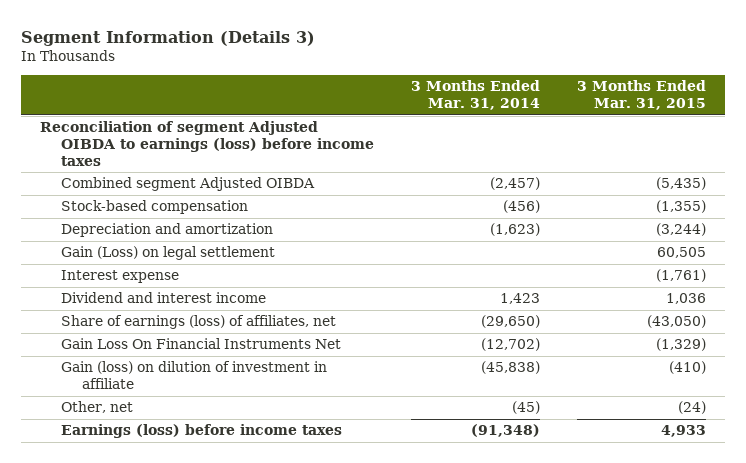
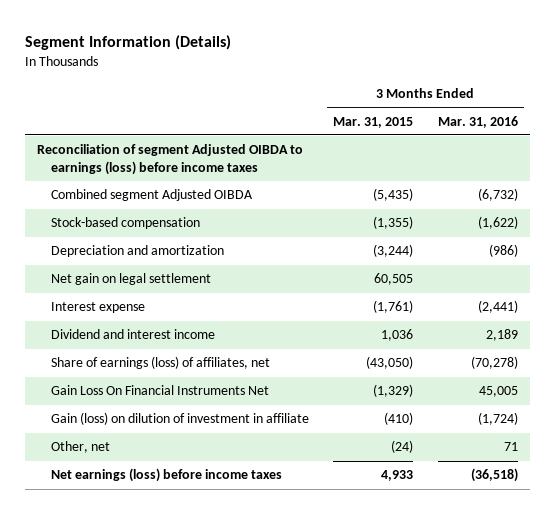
- Segment Information (Details 3)
+ Segment Information (Details)
- | 3 Months Ended Mar. 31, 2014 | 3 Months Ended Mar. 31, 2015
+ | 3 Months Ended Mar. 31, 2015 | 3 Months Ended Mar. 31, 2016
- Gain (Loss) on legal settlement | | 60,505
+ Net gain on legal settlement | 60,505 |
- Earnings (loss) before income taxes | (91,348) | 4,933
+ Net earnings (loss) before income taxes | 4,933 | (36,518)

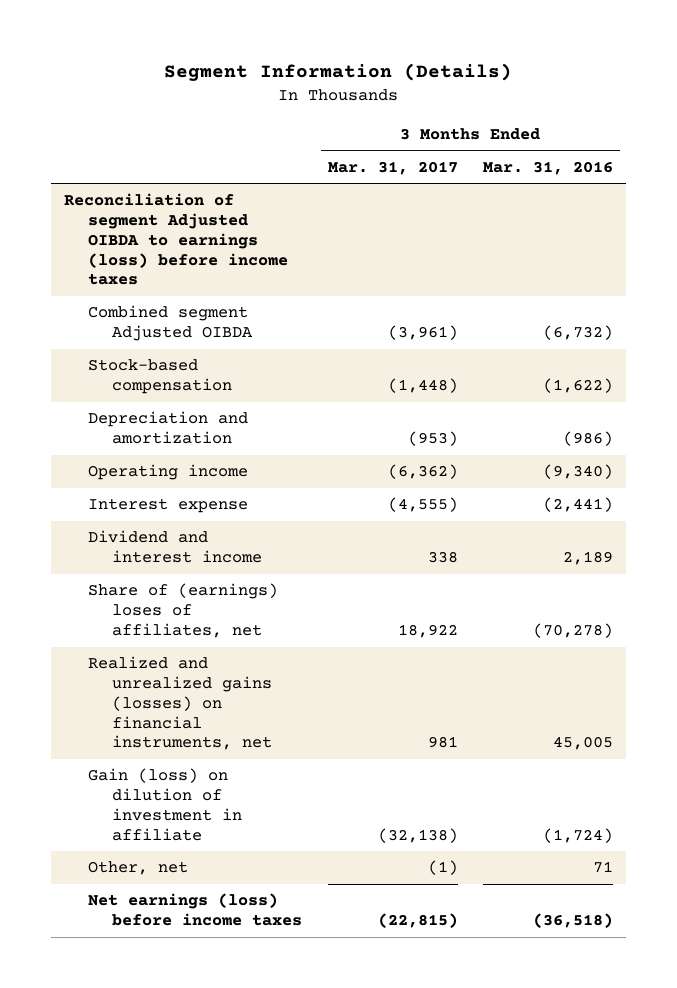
- | 3 Months Ended Mar. 31, 2015 | 3 Months Ended Mar. 31, 2016
+ | 3 Months Ended Mar. 31, 2017 | 3 Months Ended Mar. 31, 2016
- Net gain on legal settlement | 60,505 |
+ Operating income | (6,362) | (9,340)
- Share of earnings (loss) of affiliates, net | (43,050) | (70,278)
- Gain Loss On Financial Instruments Net | (1,329) | 45,005
+ Share of (earnings) loses of affiliates, net | 18,922 | (70,278)
+ Realized and unrealized gains (losses) on financial instruments, net | 981 | 45,005

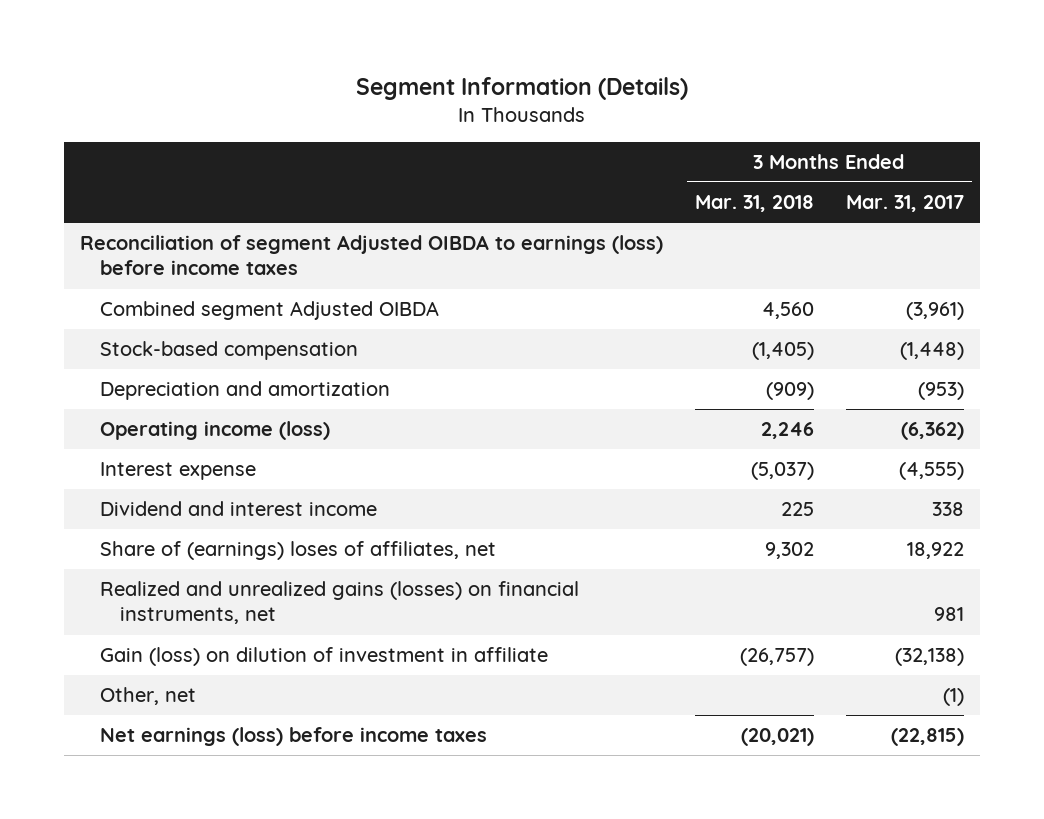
- | 3 Months Ended Mar. 31, 2017 | 3 Months Ended Mar. 31, 2016
+ | 3 Months Ended Mar. 31, 2018 | 3 Months Ended Mar. 31, 2017
- Operating income | (6,362) | (9,340)
+ Operating income (loss) | 2,246 | (6,362)

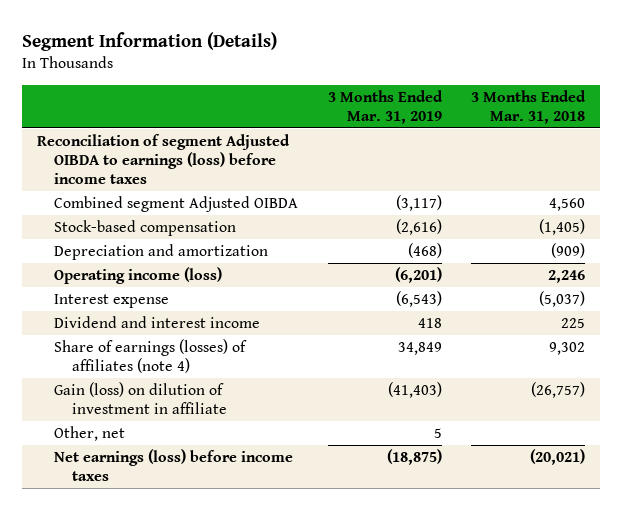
- | 3 Months Ended Mar. 31, 2018 | 3 Months Ended Mar. 31, 2017
+ | 3 Months Ended Mar. 31, 2019 | 3 Months Ended Mar. 31, 2018
- Share of (earnings) loses of affiliates, net | 9,302 | 18,922
- Realized and unrealized gains (losses) on financial instruments, net | | 981
+ Share of earnings (losses) of affiliates (note 4) | 34,849 | 9,302

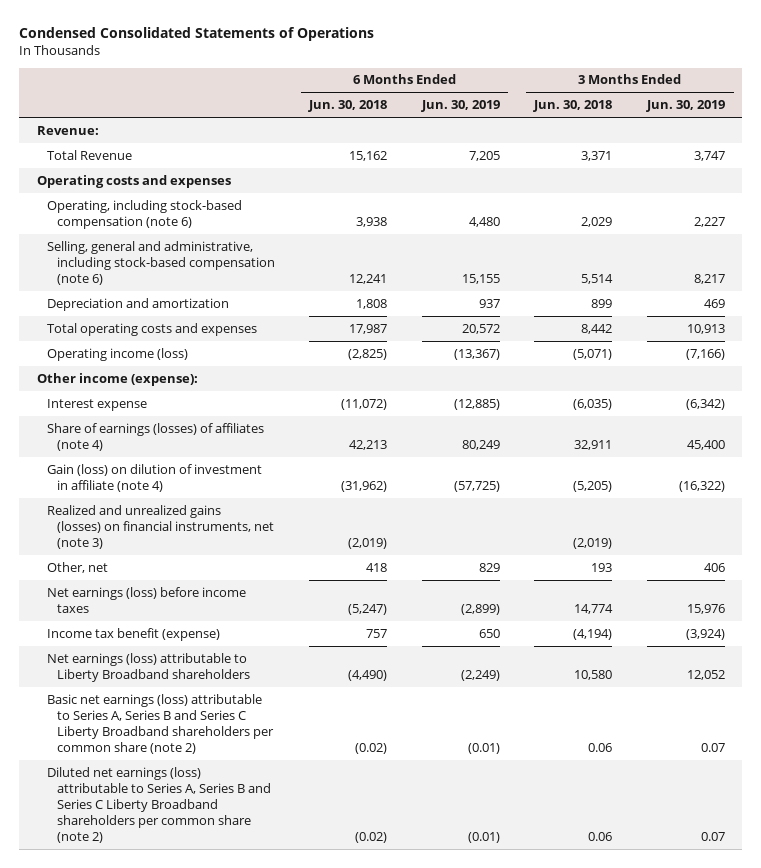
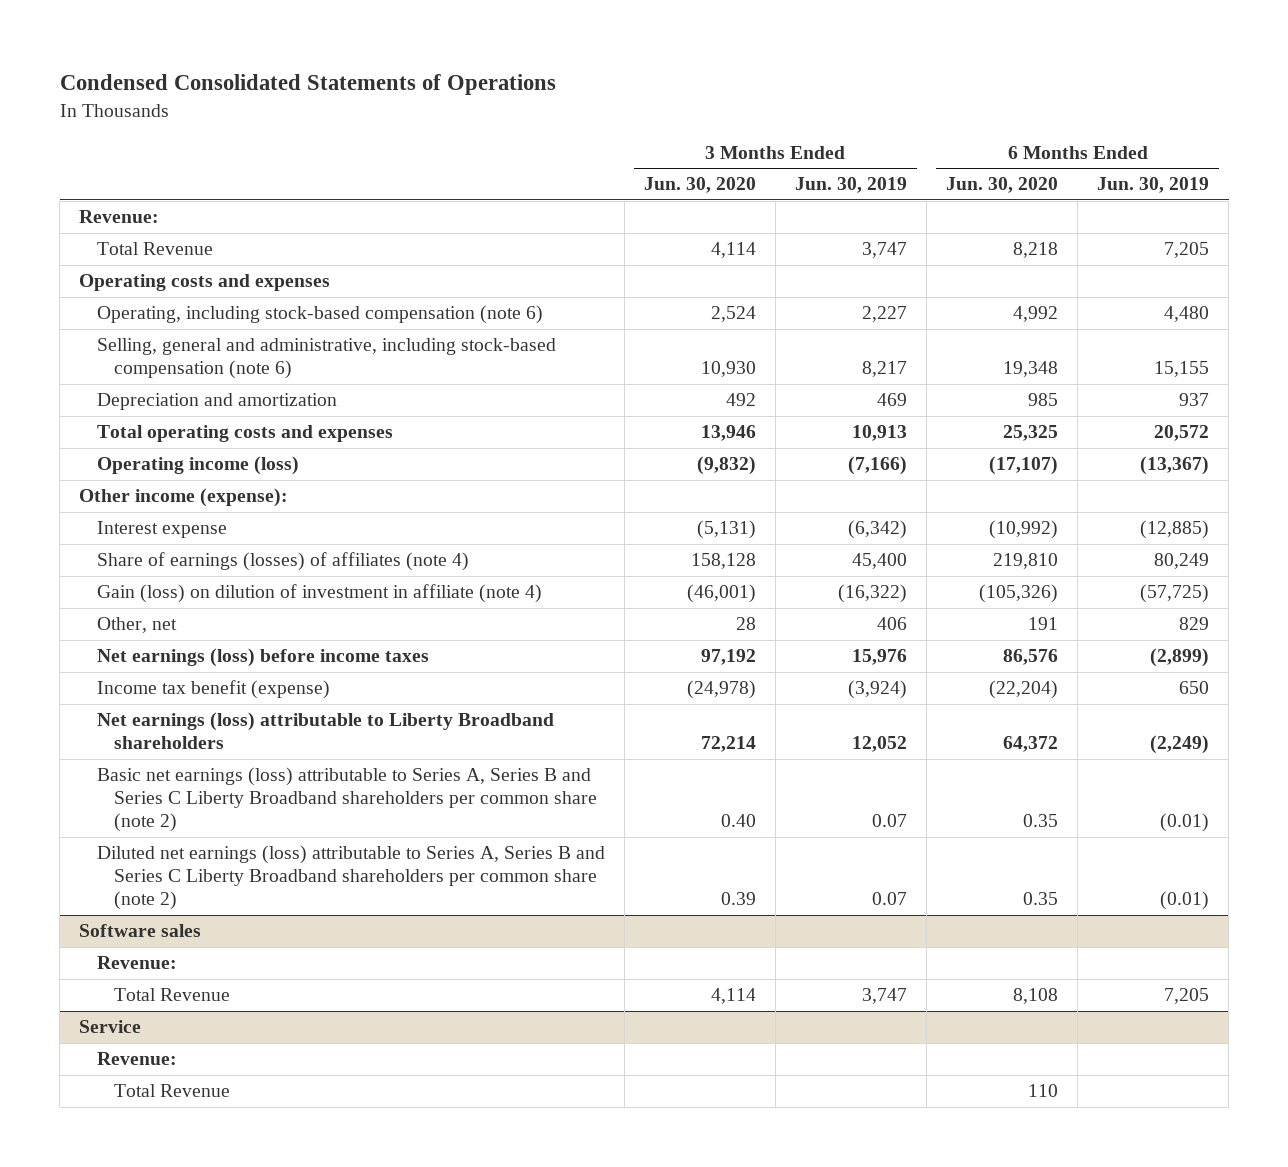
- | 6 Months Ended Jun. 30, 2018 | 6 Months Ended Jun. 30, 2019 | 3 Months Ended Jun. 30, 2018 | 3 Months Ended Jun. 30, 2019
+ | 3 Months Ended Jun. 30, 2020 | 3 Months Ended Jun. 30, 2019 | 6 Months Ended Jun. 30, 2020 | 6 Months Ended Jun. 30, 2019
- Realized and unrealized gains (losses) on financial instruments, net (note 3) | (2,019) | | (2,019) |
+ Software sales
+ Revenue:
+ Total Revenue | 4,114 | 3,747 | 8,108 | 7,205
+ Service
+ Revenue:
+ Total Revenue | | | 110 |

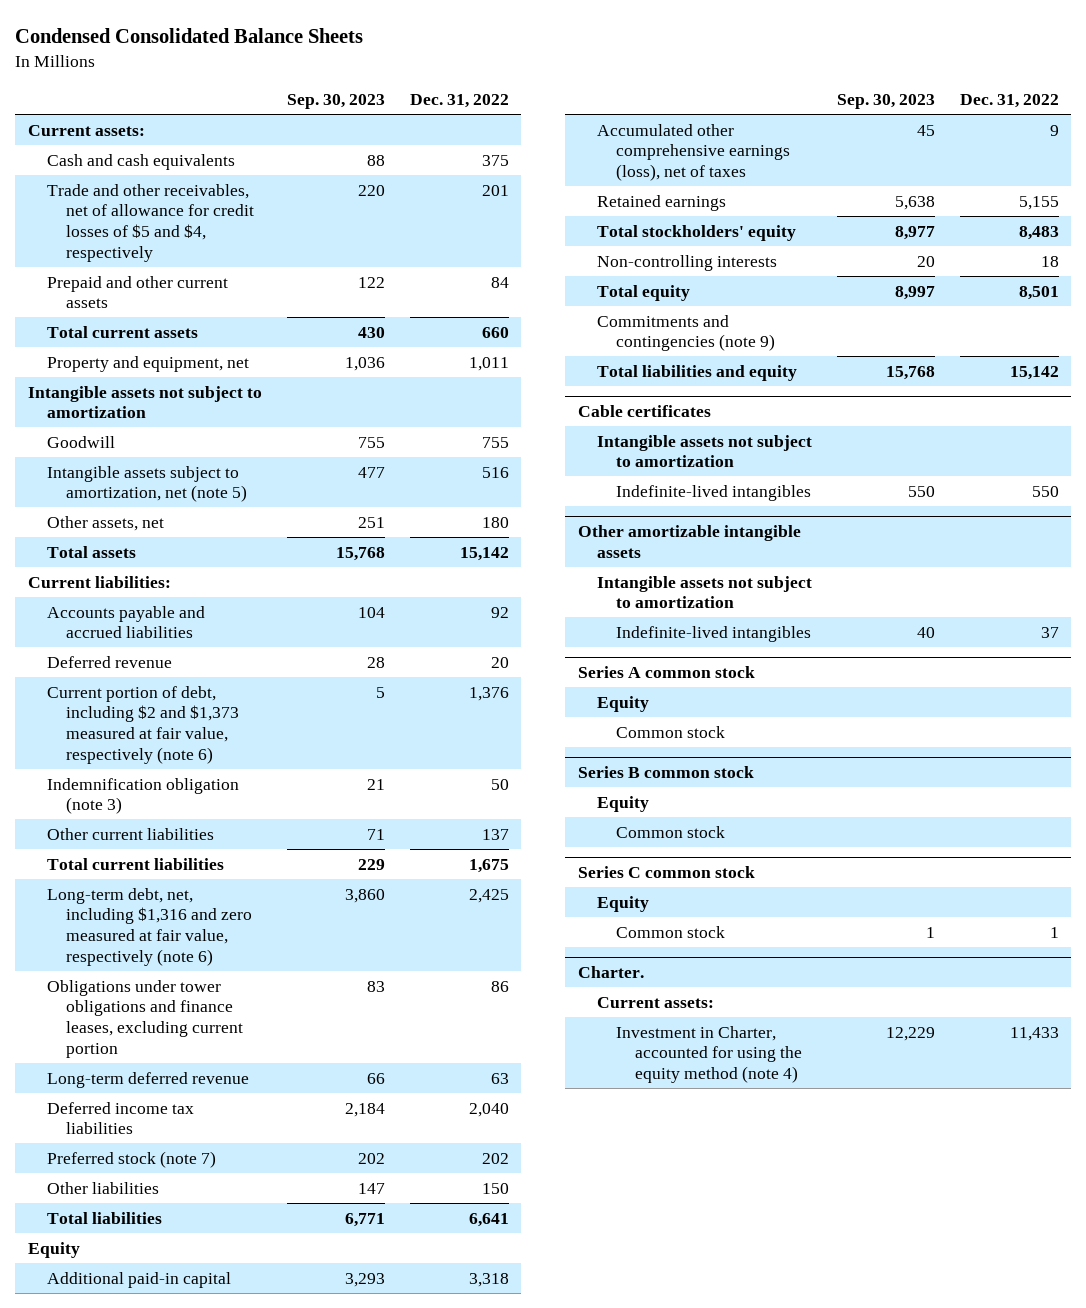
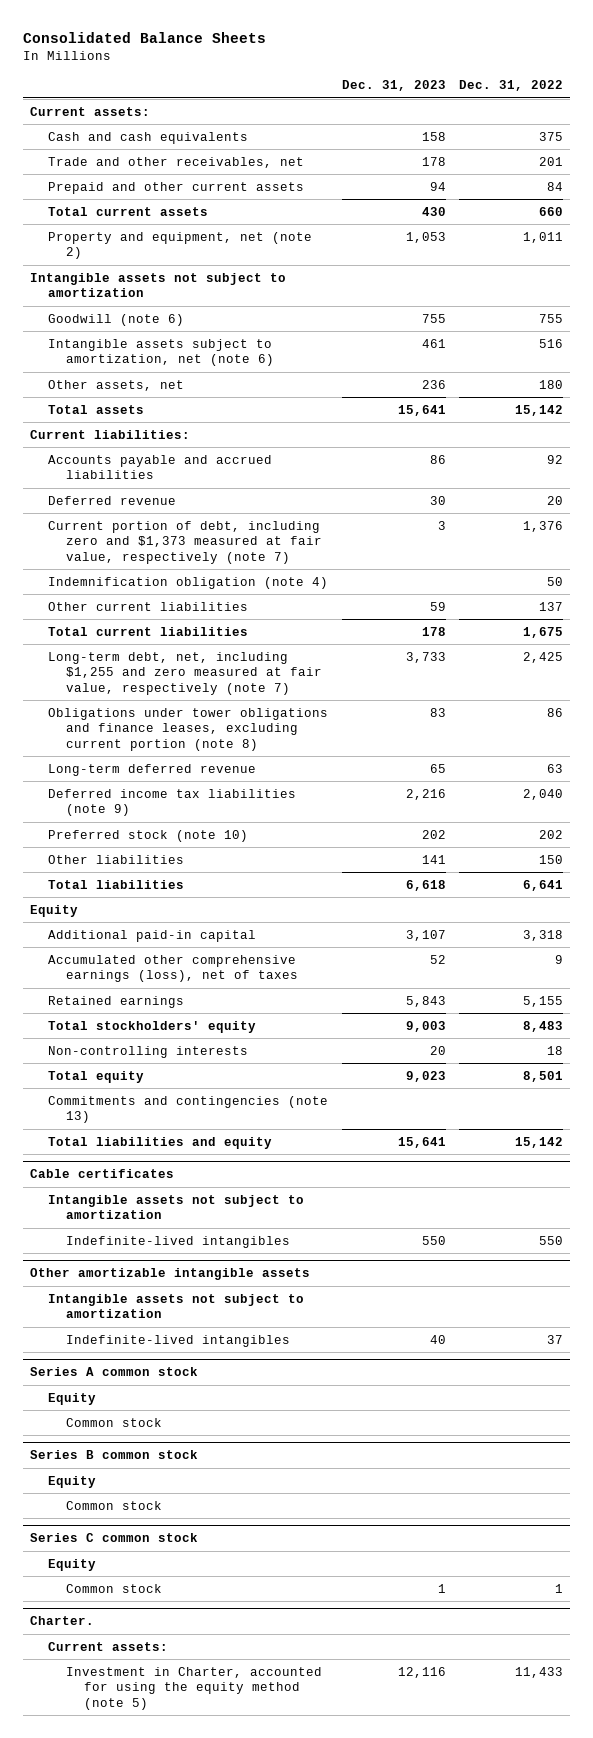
- Condensed Consolidated Balance Sheets
+ Consolidated Balance Sheets
- | Sep. 30, 2023 | Dec. 31, 2022
+ | Dec. 31, 2023 | Dec. 31, 2022
- Trade and other receivables, net of allowance for credit losses of $5 and $4, respectively | 220 | 201
+ Trade and other receivables, net | 178 | 201
- Property and equipment, net | 1,036 | 1,011
+ Property and equipment, net (note 2) | 1,053 | 1,011
- Goodwill | 755 | 755
- Intangible assets subject to amortization, net (note 5) | 477 | 516
+ Goodwill (note 6) | 755 | 755
+ Intangible assets subject to amortization, net (note 6) | 461 | 516
- Current portion of debt, including $2 and $1,373 measured at fair value, respectively (note 6) | 5 | 1,376
- Indemnification obligation (note 3) | 21 | 50
+ Current portion of debt, including zero and $1,373 measured at fair value, respectively (note 7) | 3 | 1,376
+ Indemnification obligation (note 4) | | 50
- Long-term debt, net, including $1,316 and zero measured at fair value, respectively (note 6) | 3,860 | 2,425
- Obligations under tower obligations and finance leases, excluding current portion | 83 | 86
+ Long-term debt, net, including $1,255 and zero measured at fair value, respectively (note 7) | 3,733 | 2,425
+ Obligations under tower obligations and finance leases, excluding current portion (note 8) | 83 | 86
- Deferred income tax liabilities | 2,184 | 2,040
- Preferred stock (note 7) | 202 | 202
+ Deferred income tax liabilities (note 9) | 2,216 | 2,040
+ Preferred stock (note 10) | 202 | 202
- Commitments and contingencies (note 9)
+ Commitments and contingencies (note 13)
@ Charter.
- Investment in Charter, accounted for using the equity method (note 4) | 12,229 | 11,433
+ Investment in Charter, accounted for using the equity method (note 5) | 12,116 | 11,433

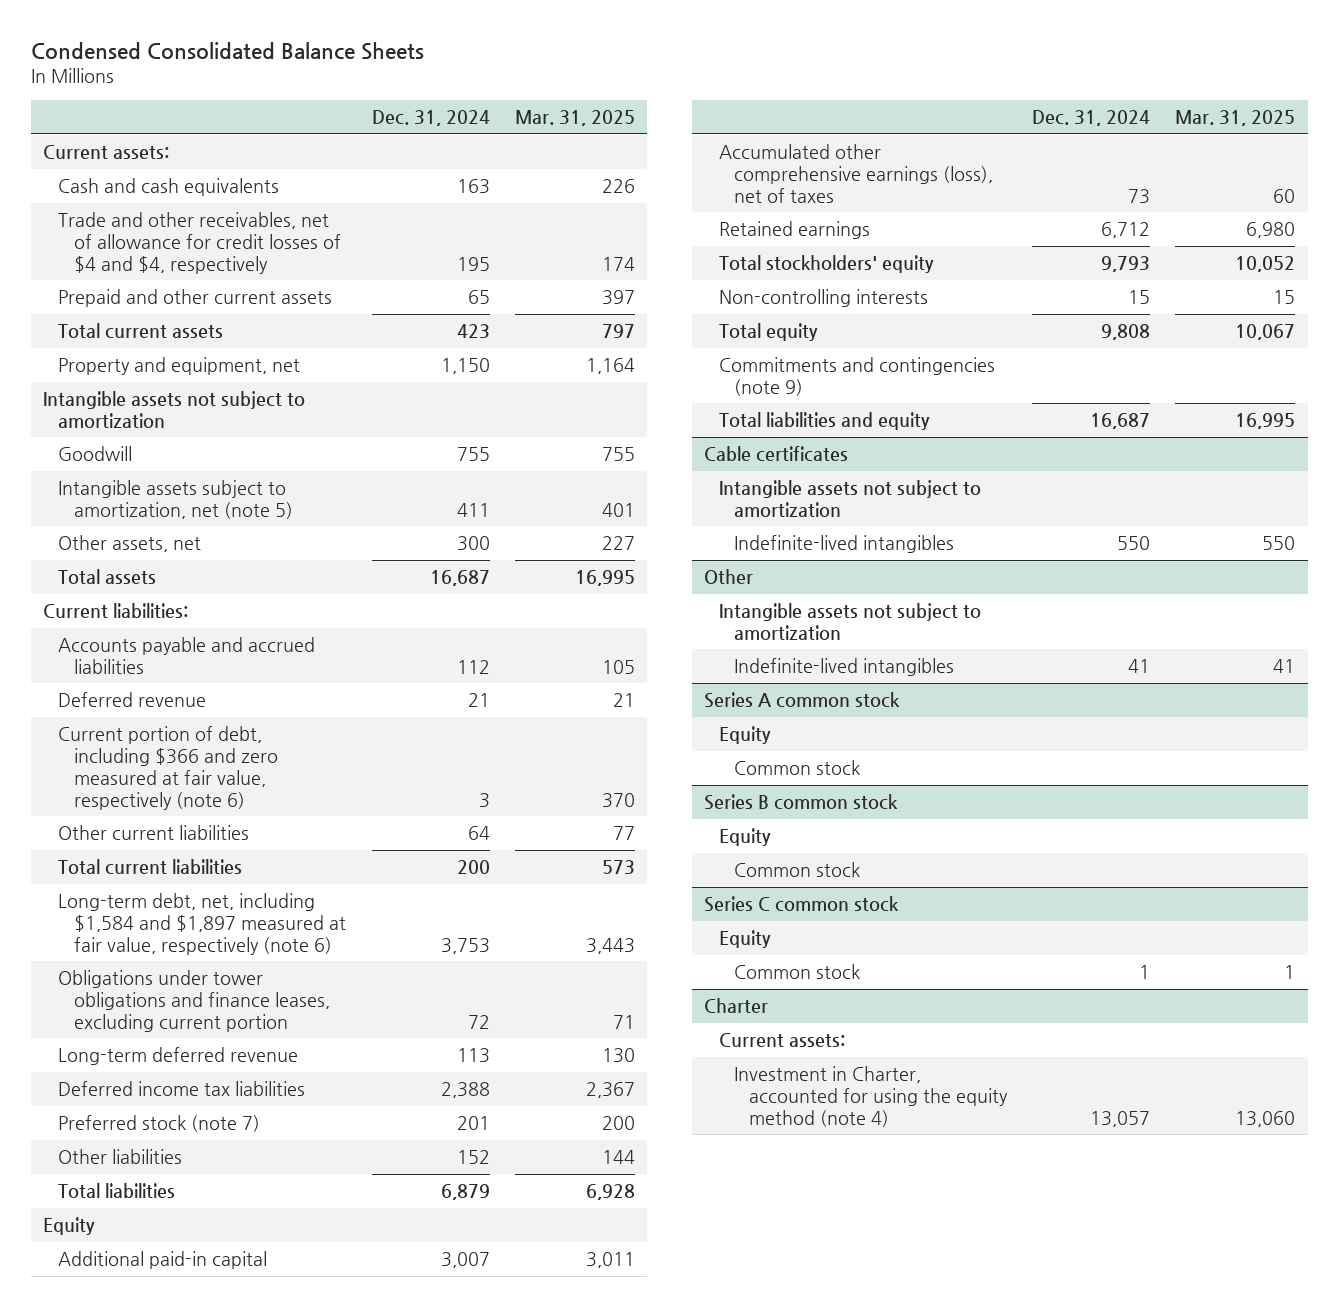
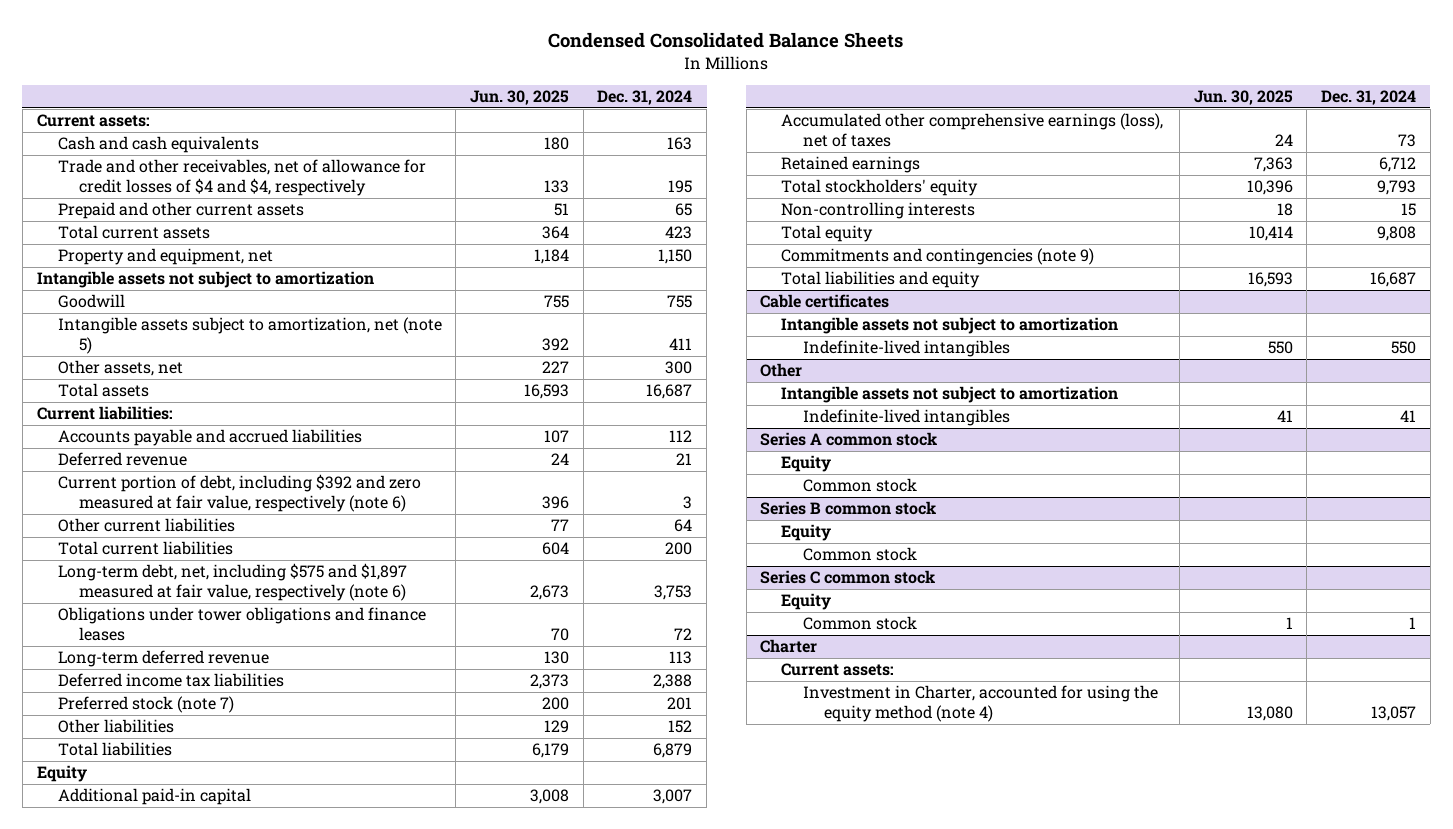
- | Dec. 31, 2024 | Mar. 31, 2025
+ | Jun. 30, 2025 | Dec. 31, 2024
- Current portion of debt, including $366 and zero measured at fair value, respectively (note 6) | 3 | 370
+ Current portion of debt, including $392 and zero measured at fair value, respectively (note 6) | 396 | 3
- Long-term debt, net, including $1,584 and $1,897 measured at fair value, respectively (note 6) | 3,753 | 3,443
- Obligations under tower obligations and finance leases, excluding current portion | 72 | 71
+ Long-term debt, net, including $575 and $1,897 measured at fair value, respectively (note 6) | 2,673 | 3,753
+ Obligations under tower obligations and finance leases | 70 | 72

